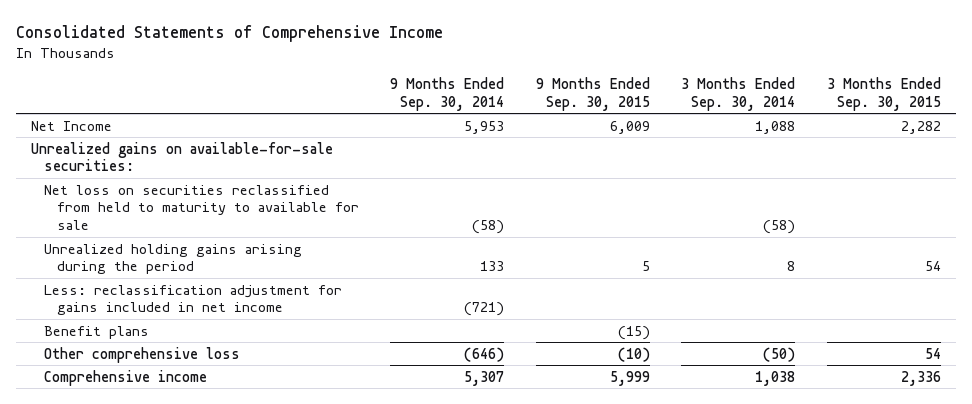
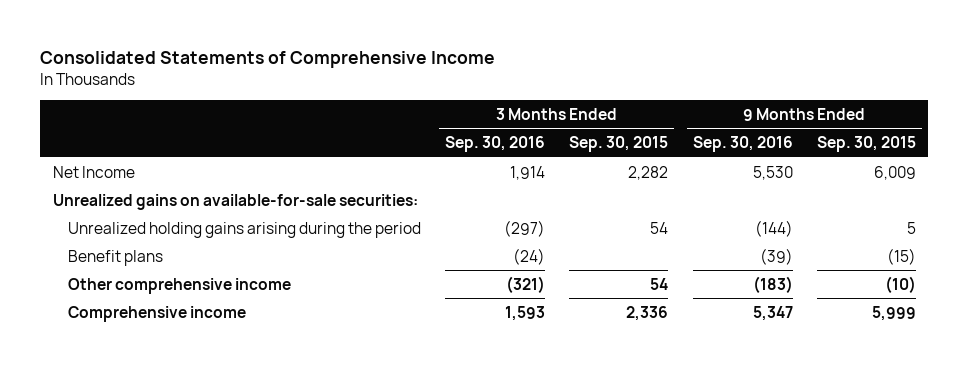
- | 9 Months Ended Sep. 30, 2014 | 9 Months Ended Sep. 30, 2015 | 3 Months Ended Sep. 30, 2014 | 3 Months Ended Sep. 30, 2015
+ | 3 Months Ended Sep. 30, 2016 | 3 Months Ended Sep. 30, 2015 | 9 Months Ended Sep. 30, 2016 | 9 Months Ended Sep. 30, 2015
- Net loss on securities reclassified from held to maturity to available for sale | (58) | | (58) |
- Less: reclassification adjustment for gains included in net income | (721) | | |
- Other comprehensive loss | (646) | (10) | (50) | 54
+ Other comprehensive income | (321) | 54 | (183) | (10)

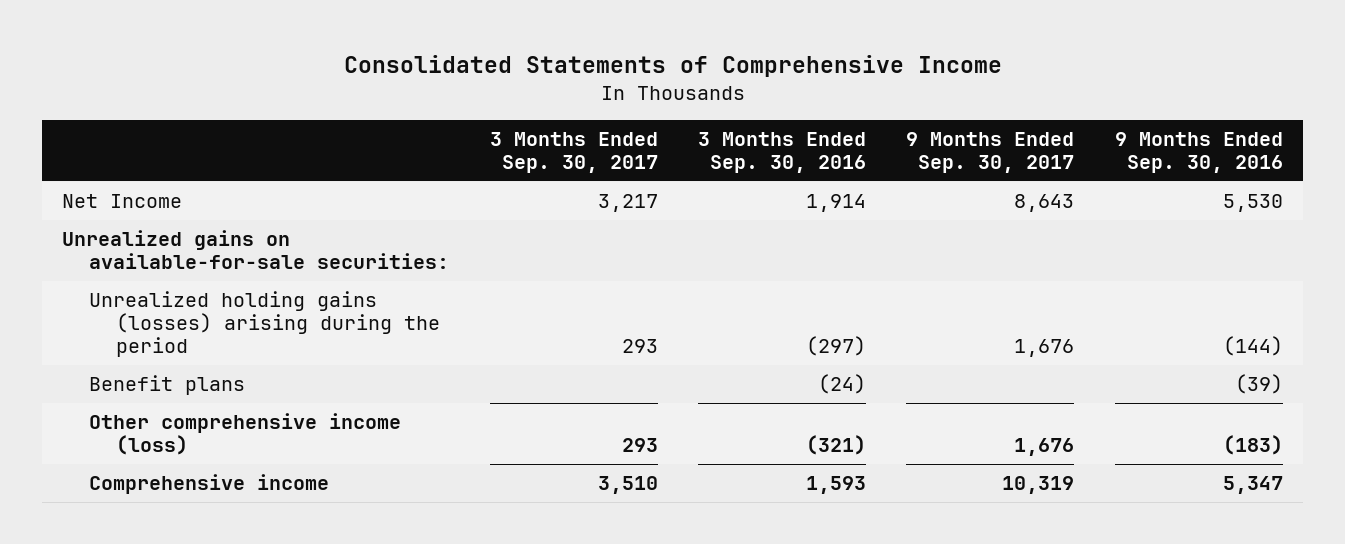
- | 3 Months Ended Sep. 30, 2016 | 3 Months Ended Sep. 30, 2015 | 9 Months Ended Sep. 30, 2016 | 9 Months Ended Sep. 30, 2015
+ | 3 Months Ended Sep. 30, 2017 | 3 Months Ended Sep. 30, 2016 | 9 Months Ended Sep. 30, 2017 | 9 Months Ended Sep. 30, 2016
- Unrealized holding gains arising during the period | (297) | 54 | (144) | 5
+ Unrealized holding gains (losses) arising during the period | 293 | (297) | 1,676 | (144)
- Other comprehensive income | (321) | 54 | (183) | (10)
+ Other comprehensive income (loss) | 293 | (321) | 1,676 | (183)

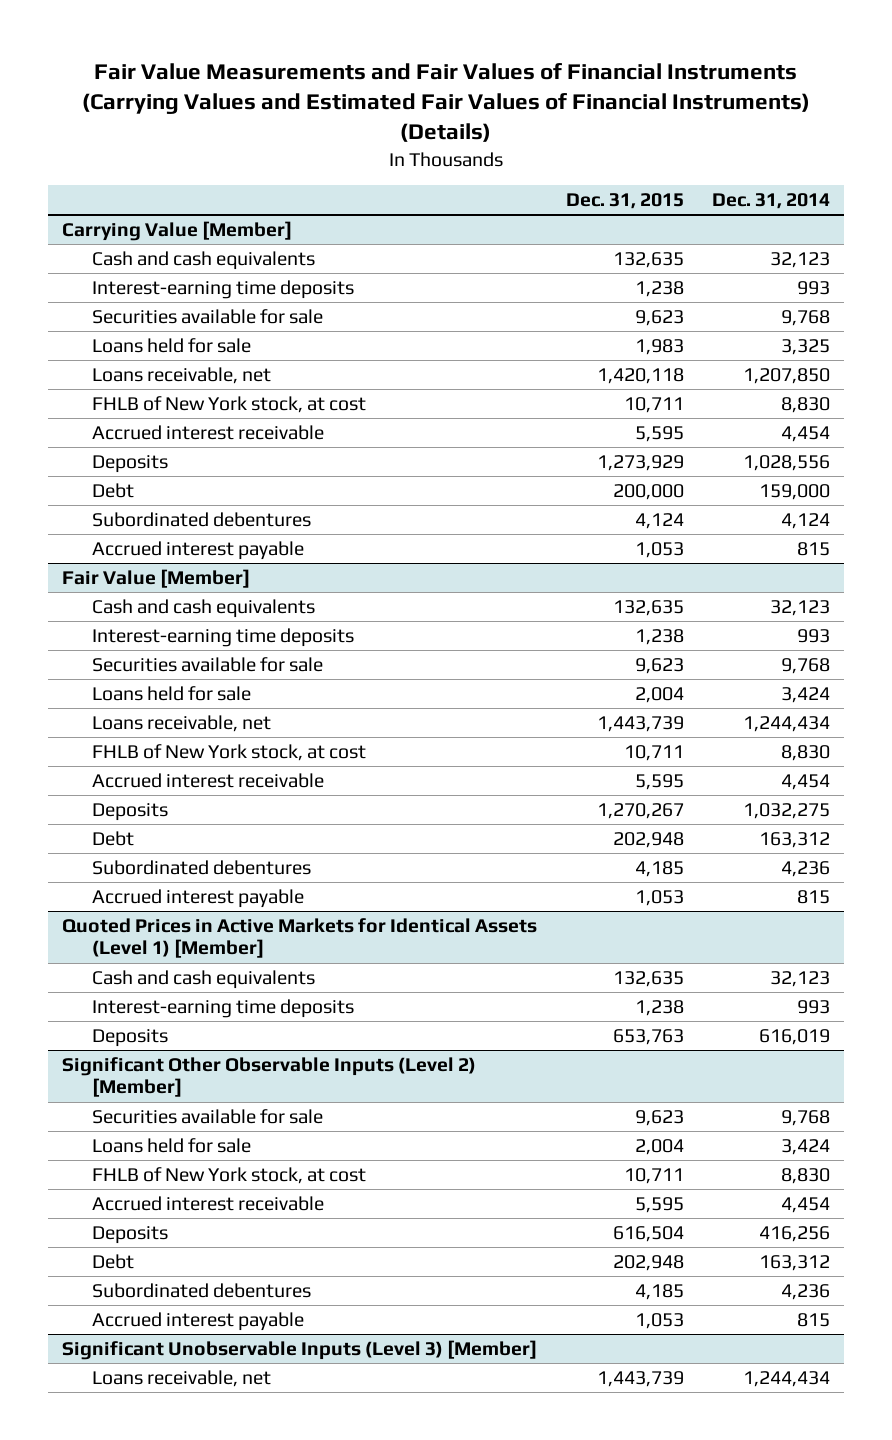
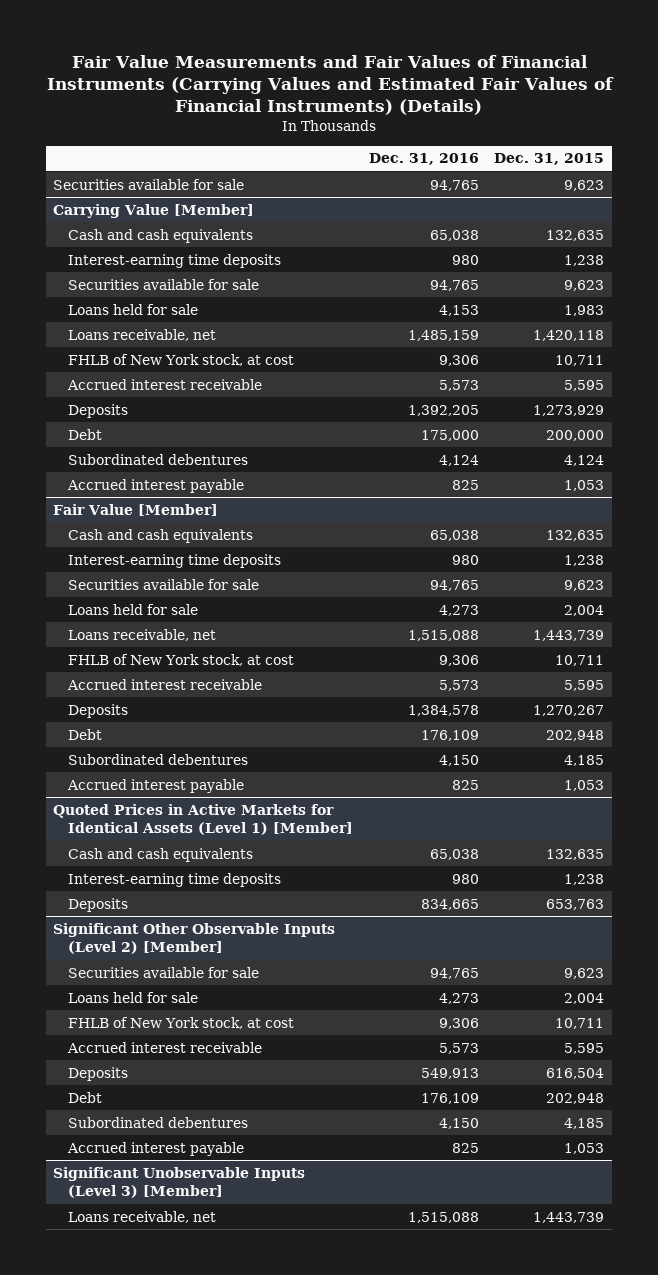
- | Dec. 31, 2015 | Dec. 31, 2014
+ | Dec. 31, 2016 | Dec. 31, 2015
+ Securities available for sale | 94,765 | 9,623

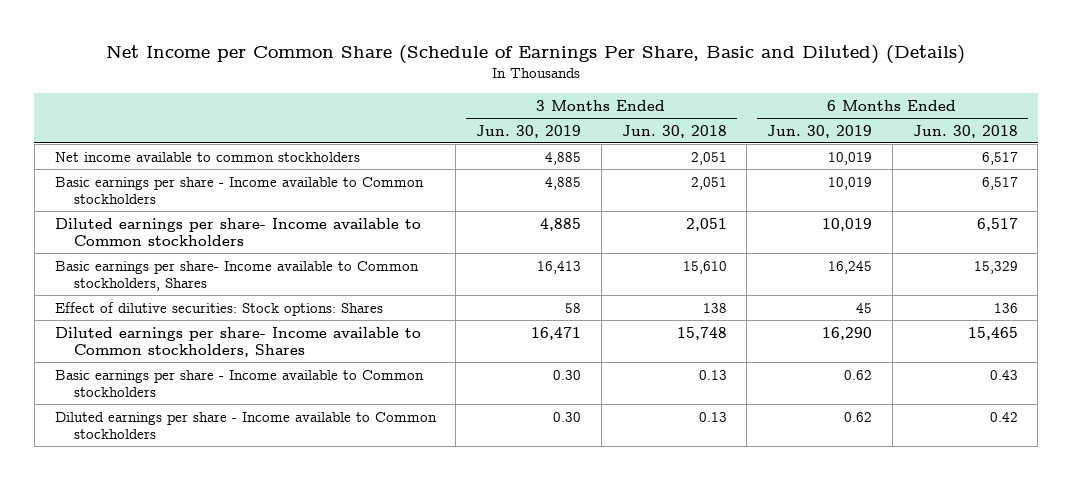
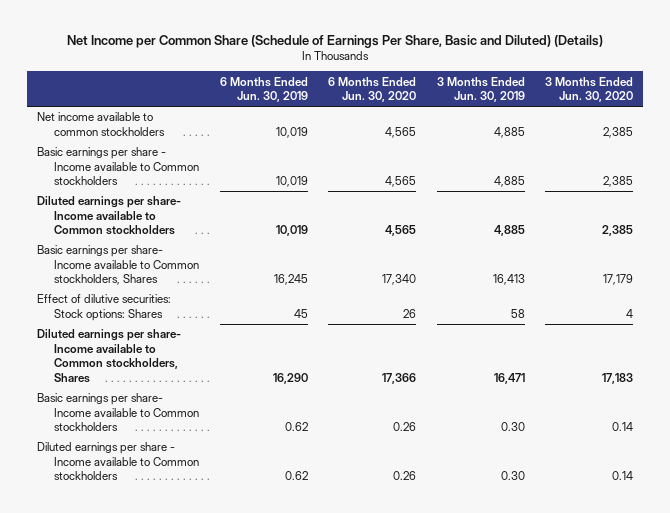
- | 3 Months Ended Jun. 30, 2019 | 3 Months Ended Jun. 30, 2018 | 6 Months Ended Jun. 30, 2019 | 6 Months Ended Jun. 30, 2018
+ | 6 Months Ended Jun. 30, 2019 | 6 Months Ended Jun. 30, 2020 | 3 Months Ended Jun. 30, 2019 | 3 Months Ended Jun. 30, 2020
- Basic earnings per share - Income available to Common stockholders | 0.30 | 0.13 | 0.62 | 0.43
+ Basic earnings per share- Income available to Common stockholders | 0.62 | 0.26 | 0.30 | 0.14

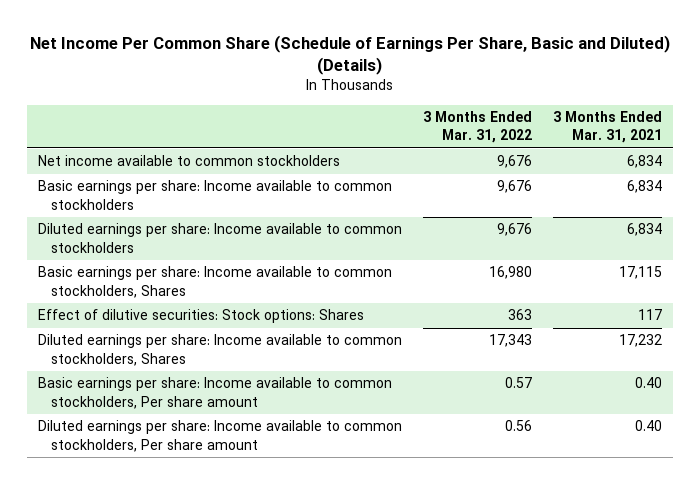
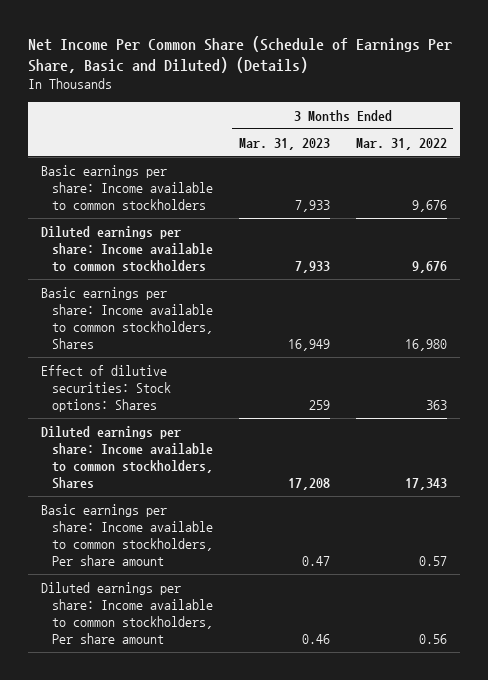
- | 3 Months Ended Mar. 31, 2022 | 3 Months Ended Mar. 31, 2021
+ | 3 Months Ended Mar. 31, 2023 | 3 Months Ended Mar. 31, 2022
- Net income available to common stockholders | 9,676 | 6,834

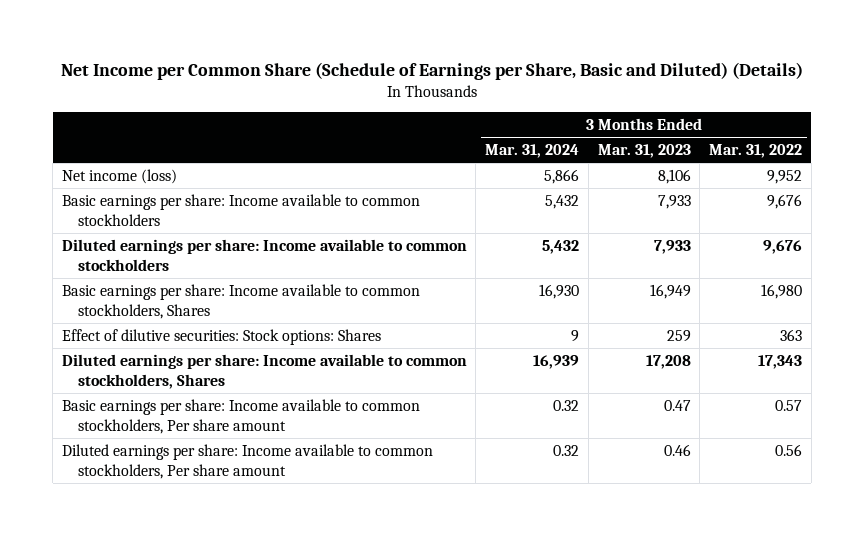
- Net Income Per Common Share (Schedule of Earnings Per Share, Basic and Diluted) (Details)
+ Net Income per Common Share (Schedule of Earnings per Share, Basic and Diluted) (Details)
- | 3 Months Ended Mar. 31, 2023 | 3 Months Ended Mar. 31, 2022
+ | 3 Months Ended Mar. 31, 2024 | 3 Months Ended Mar. 31, 2023 | 3 Months Ended Mar. 31, 2022
+ Net income (loss) | 5,866 | 8,106 | 9,952

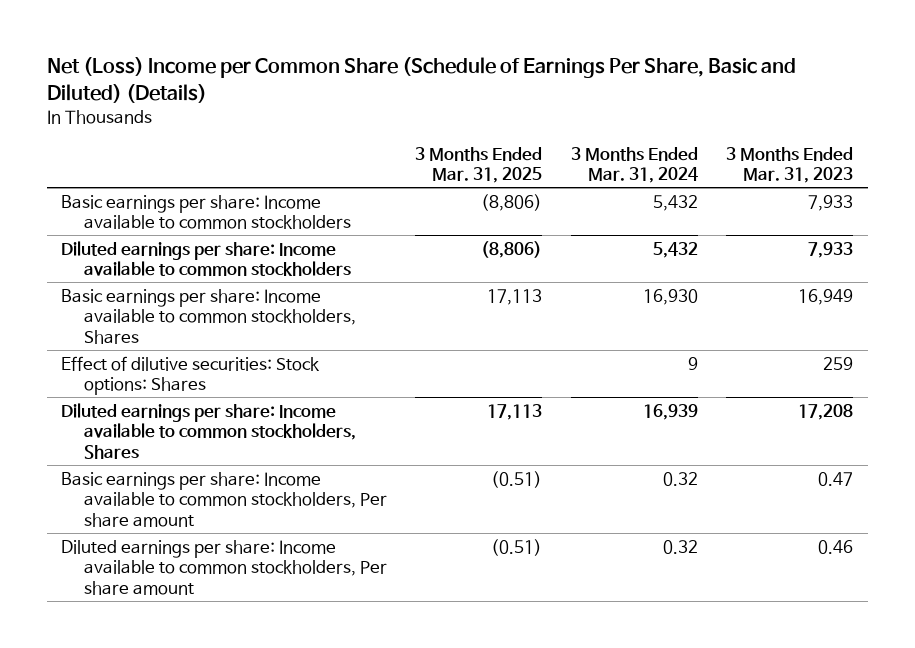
- Net Income per Common Share (Schedule of Earnings per Share, Basic and Diluted) (Details)
+ Net (Loss) Income per Common Share (Schedule of Earnings Per Share, Basic and Diluted) (Details)
- | 3 Months Ended Mar. 31, 2024 | 3 Months Ended Mar. 31, 2023 | 3 Months Ended Mar. 31, 2022
+ | 3 Months Ended Mar. 31, 2025 | 3 Months Ended Mar. 31, 2024 | 3 Months Ended Mar. 31, 2023
- Net income (loss) | 5,866 | 8,106 | 9,952

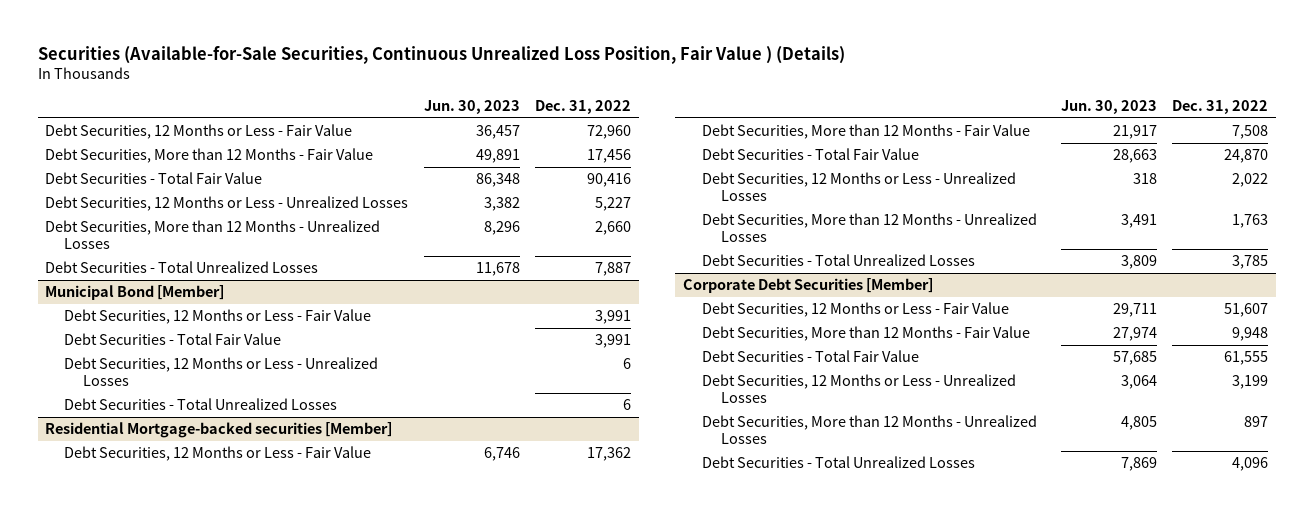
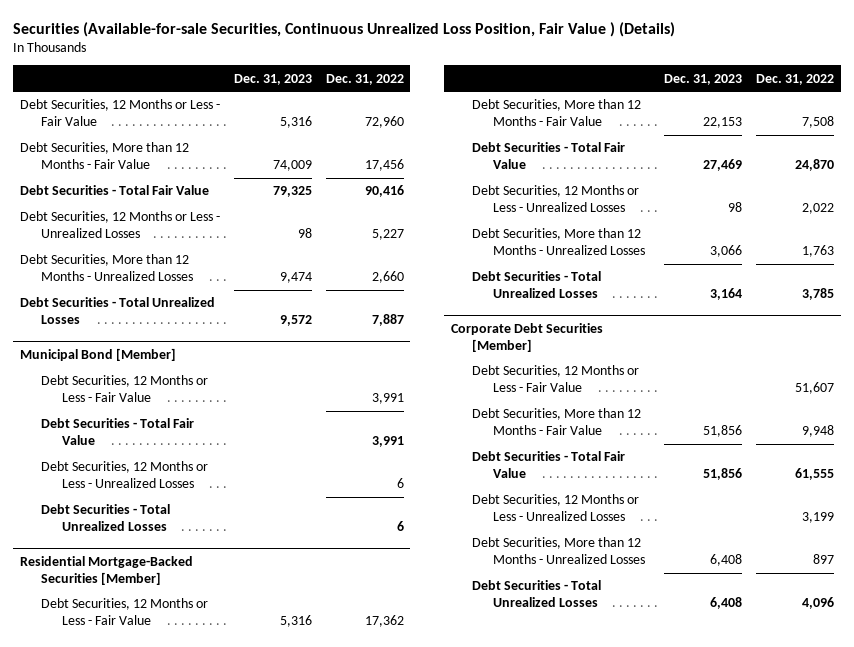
- Securities (Available-for-Sale Securities, Continuous Unrealized Loss Position, Fair Value ) (Details)
+ Securities (Available-for-sale Securities, Continuous Unrealized Loss Position, Fair Value ) (Details)
- | Jun. 30, 2023 | Dec. 31, 2022
+ | Dec. 31, 2023 | Dec. 31, 2022
- Residential Mortgage-backed securities [Member]
+ Residential Mortgage-Backed Securities [Member]

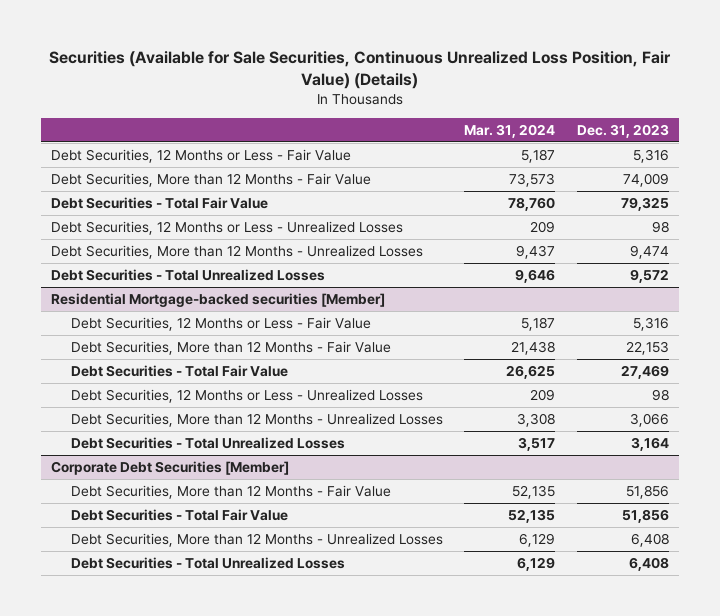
- Securities (Available-for-sale Securities, Continuous Unrealized Loss Position, Fair Value ) (Details)
+ Securities (Available for Sale Securities, Continuous Unrealized Loss Position, Fair Value) (Details)
- | Dec. 31, 2023 | Dec. 31, 2022
+ | Mar. 31, 2024 | Dec. 31, 2023
- Municipal Bond [Member]
- Debt Securities, 12 Months or Less - Fair Value | | 3,991
- Debt Securities - Total Fair Value | | 3,991
- Debt Securities, 12 Months or Less - Unrealized Losses | | 6
- Debt Securities - Total Unrealized Losses | | 6
- Residential Mortgage-Backed Securities [Member]
+ Residential Mortgage-backed securities [Member]
@ Corporate Debt Securities [Member]
- Debt Securities, 12 Months or Less - Fair Value | | 51,607
- Debt Securities, 12 Months or Less - Unrealized Losses | | 3,199

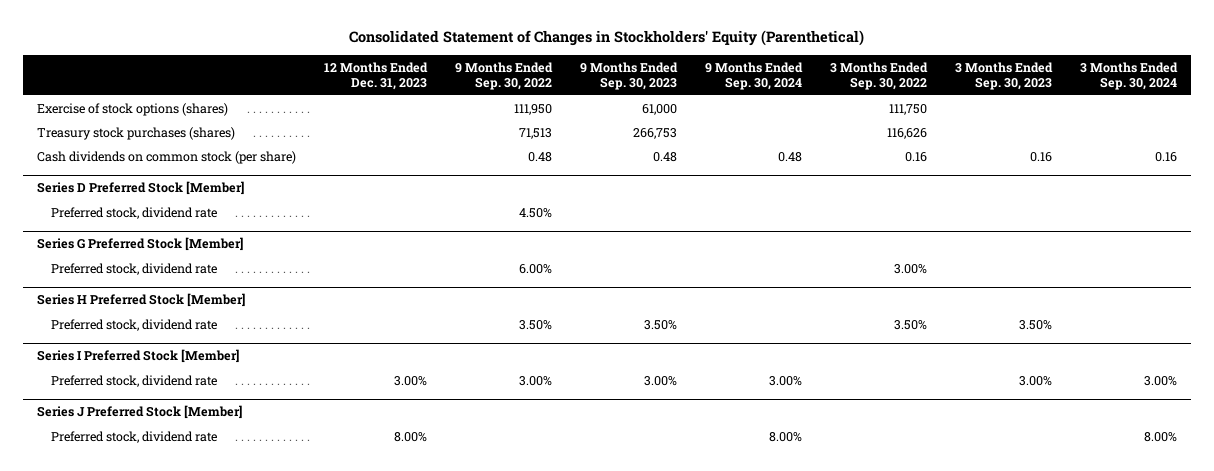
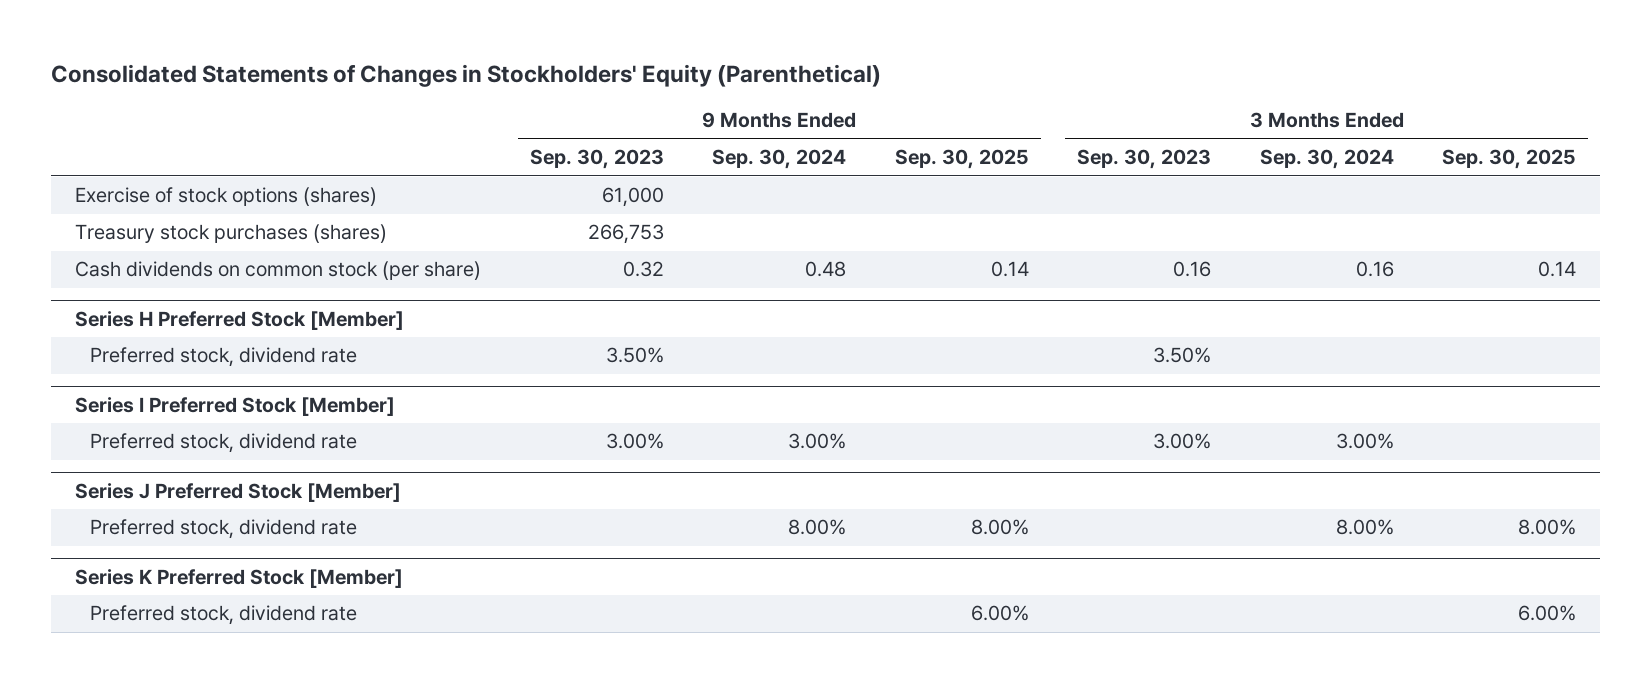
- Consolidated Statement of Changes in Stockholders' Equity (Parenthetical)
+ Consolidated Statements of Changes in Stockholders' Equity (Parenthetical)
- | 12 Months Ended Dec. 31, 2023 | 9 Months Ended Sep. 30, 2022 | 9 Months Ended Sep. 30, 2023 | 9 Months Ended Sep. 30, 2024 | 3 Months Ended Sep. 30, 2022 | 3 Months Ended Sep. 30, 2023 | 3 Months Ended Sep. 30, 2024
+ | 9 Months Ended Sep. 30, 2023 | 9 Months Ended Sep. 30, 2024 | 9 Months Ended Sep. 30, 2025 | 3 Months Ended Sep. 30, 2023 | 3 Months Ended Sep. 30, 2024 | 3 Months Ended Sep. 30, 2025
- Cash dividends on common stock (per share) | | 0.48 | 0.48 | 0.48 | 0.16 | 0.16 | 0.16
- Series D Preferred Stock [Member]
- Preferred stock, dividend rate | | 4.50% | | | | |
- Series G Preferred Stock [Member]
- Preferred stock, dividend rate | | 6.00% | | | 3.00% | |
+ Cash dividends on common stock (per share) | 0.32 | 0.48 | 0.14 | 0.16 | 0.16 | 0.14
+ Series K Preferred Stock [Member]
+ Preferred stock, dividend rate | | | 6.00% | | | 6.00%

